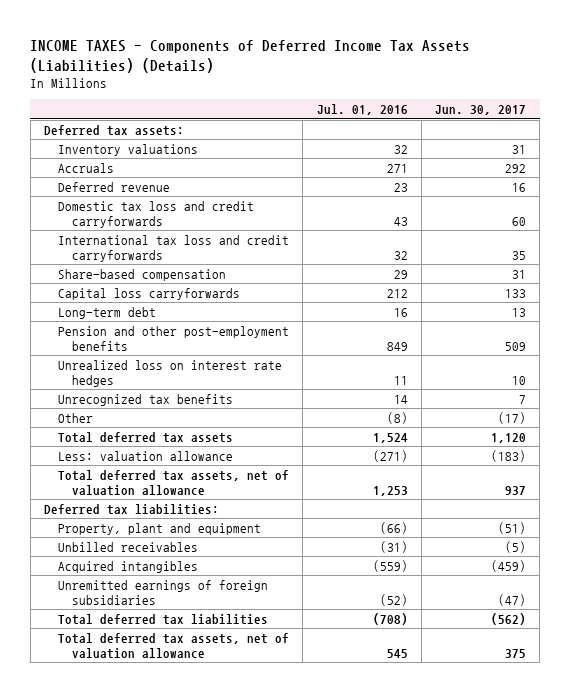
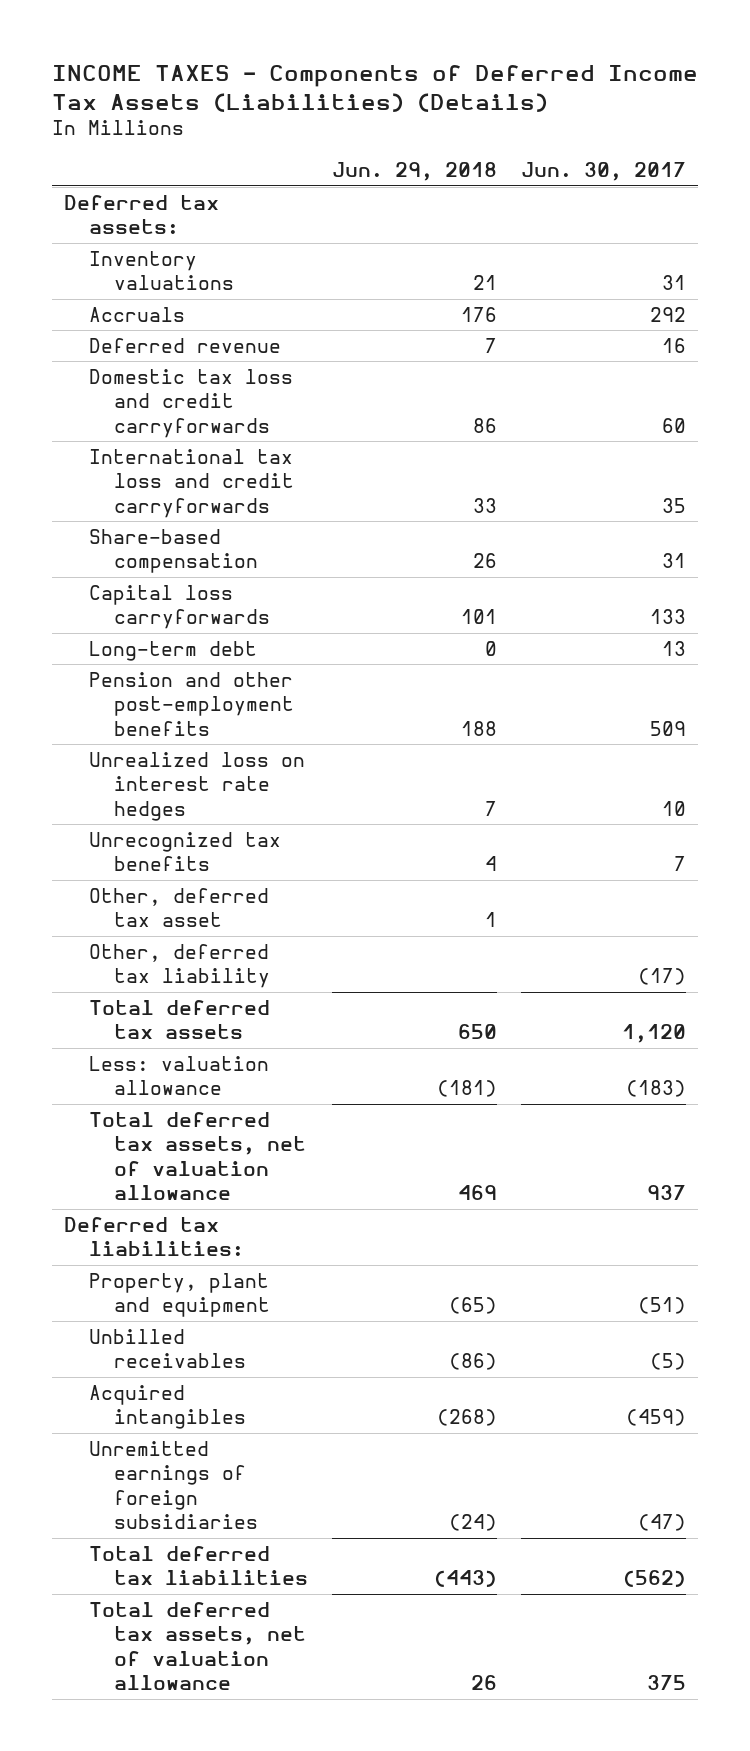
- | Jul. 01, 2016 | Jun. 30, 2017
+ | Jun. 29, 2018 | Jun. 30, 2017
- Other | (8) | (17)
+ Other, deferred tax asset | 1 |
+ Other, deferred tax liability | | (17)

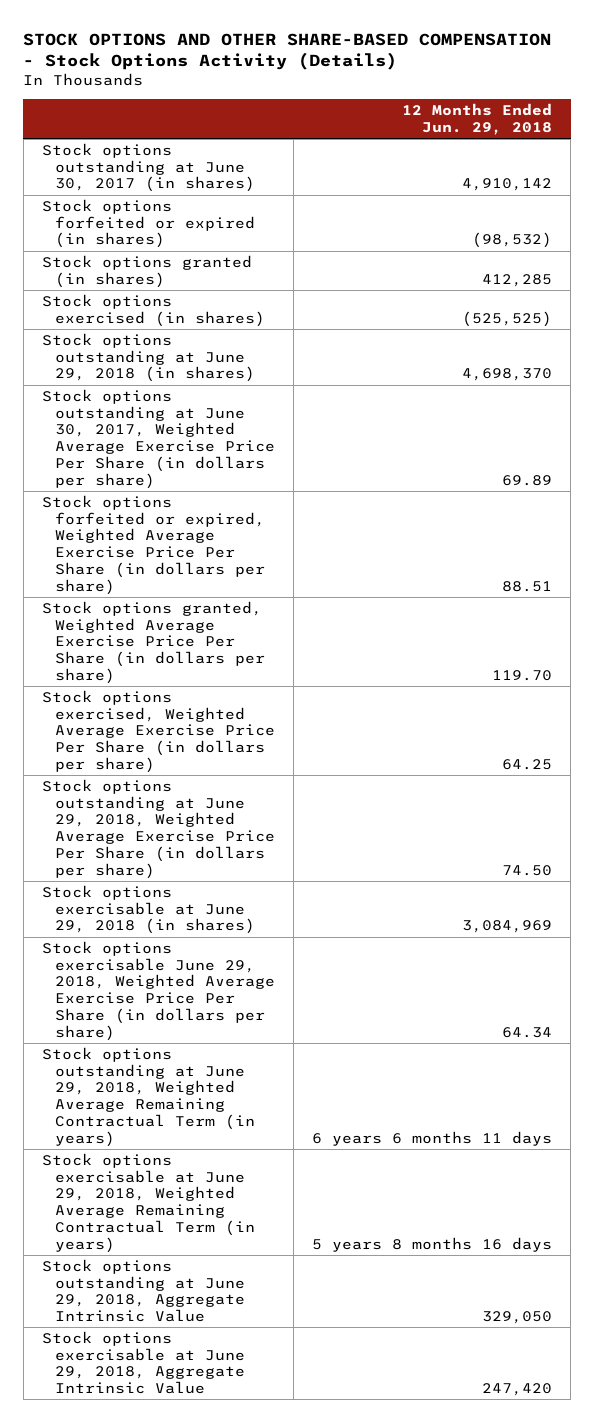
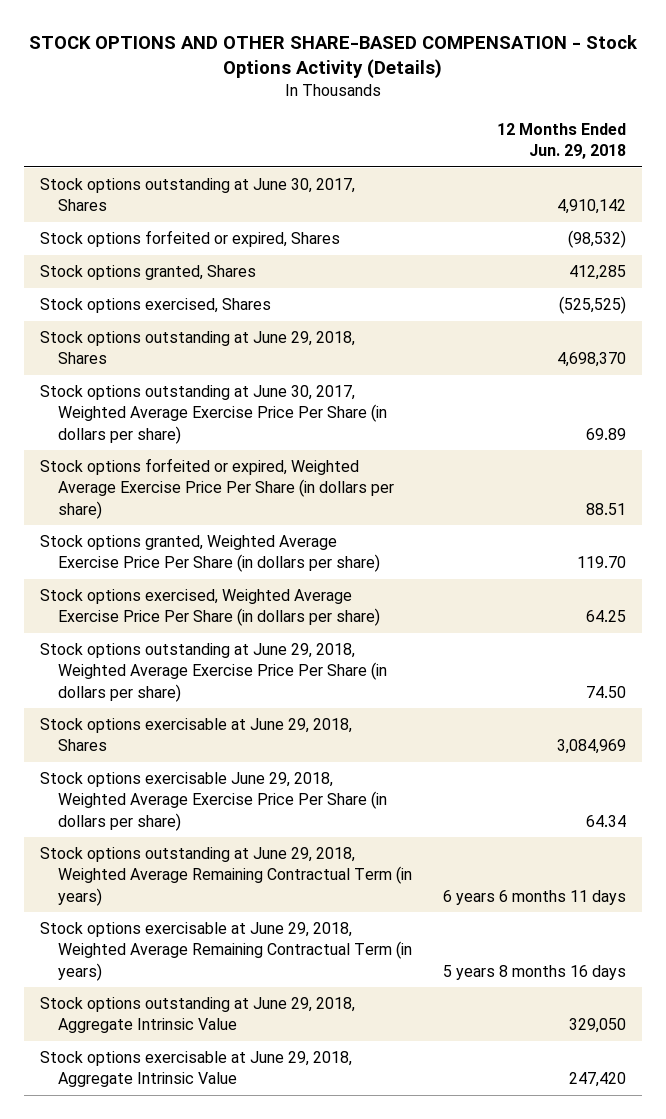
- Stock options outstanding at June 30, 2017 (in shares) | 4,910,142
- Stock options forfeited or expired (in shares) | (98,532)
- Stock options granted (in shares) | 412,285
- Stock options exercised (in shares) | (525,525)
- Stock options outstanding at June 29, 2018 (in shares) | 4,698,370
+ Stock options outstanding at June 30, 2017, Shares | 4,910,142
+ Stock options forfeited or expired, Shares | (98,532)
+ Stock options granted, Shares | 412,285
+ Stock options exercised, Shares | (525,525)
+ Stock options outstanding at June 29, 2018, Shares | 4,698,370
- Stock options exercisable at June 29, 2018 (in shares) | 3,084,969
+ Stock options exercisable at June 29, 2018, Shares | 3,084,969

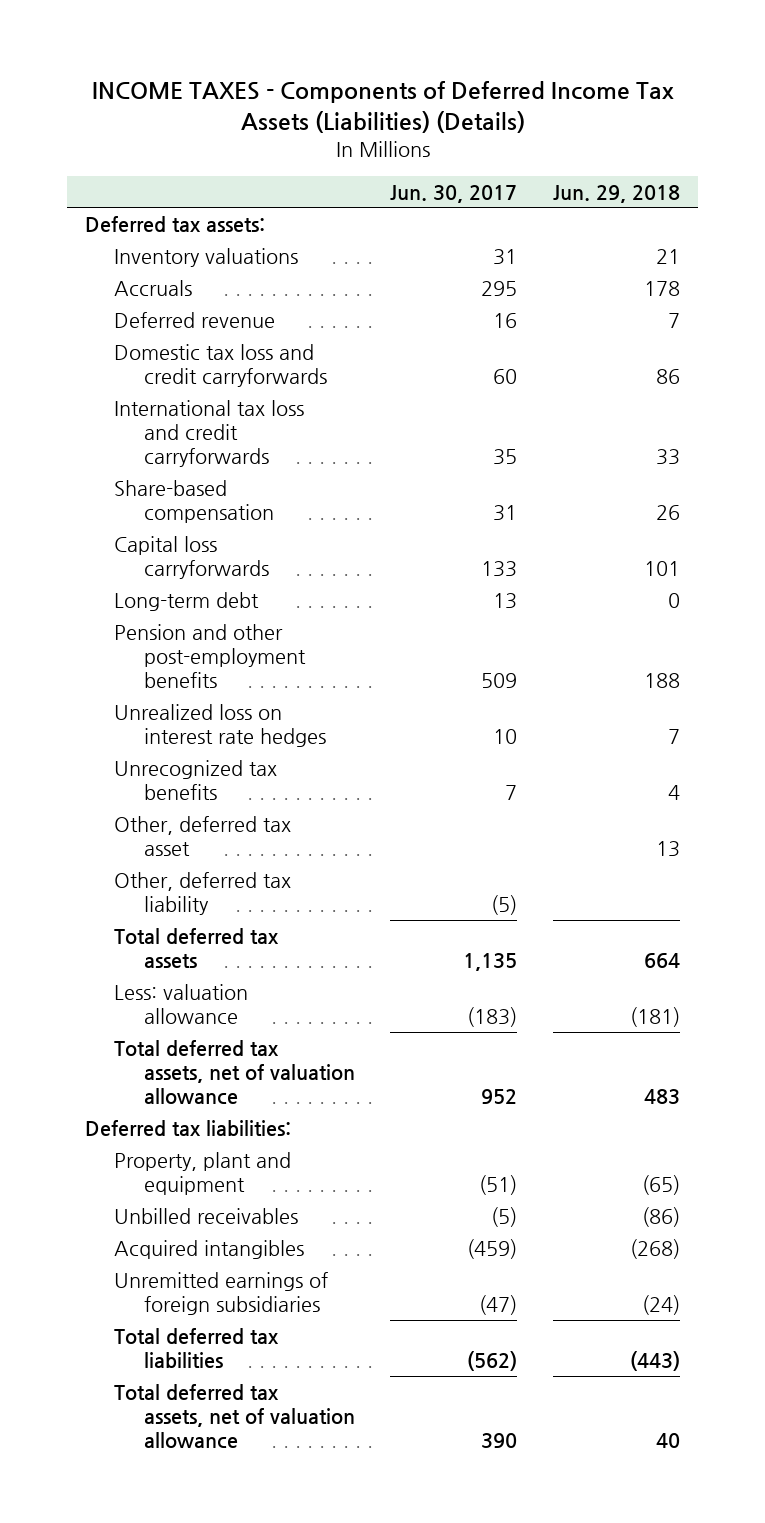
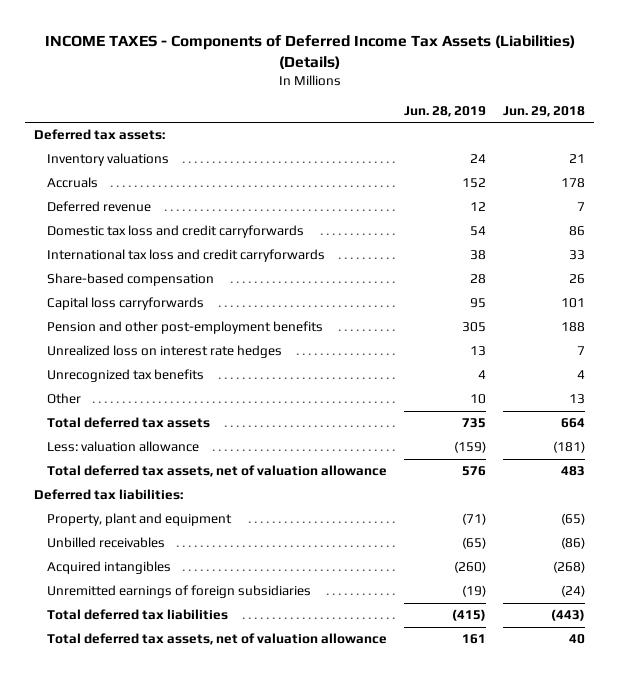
- | Jun. 30, 2017 | Jun. 29, 2018
+ | Jun. 28, 2019 | Jun. 29, 2018
- Long-term debt | 13 | 0
- Other, deferred tax asset | | 13
- Other, deferred tax liability | (5) |
+ Other | 10 | 13

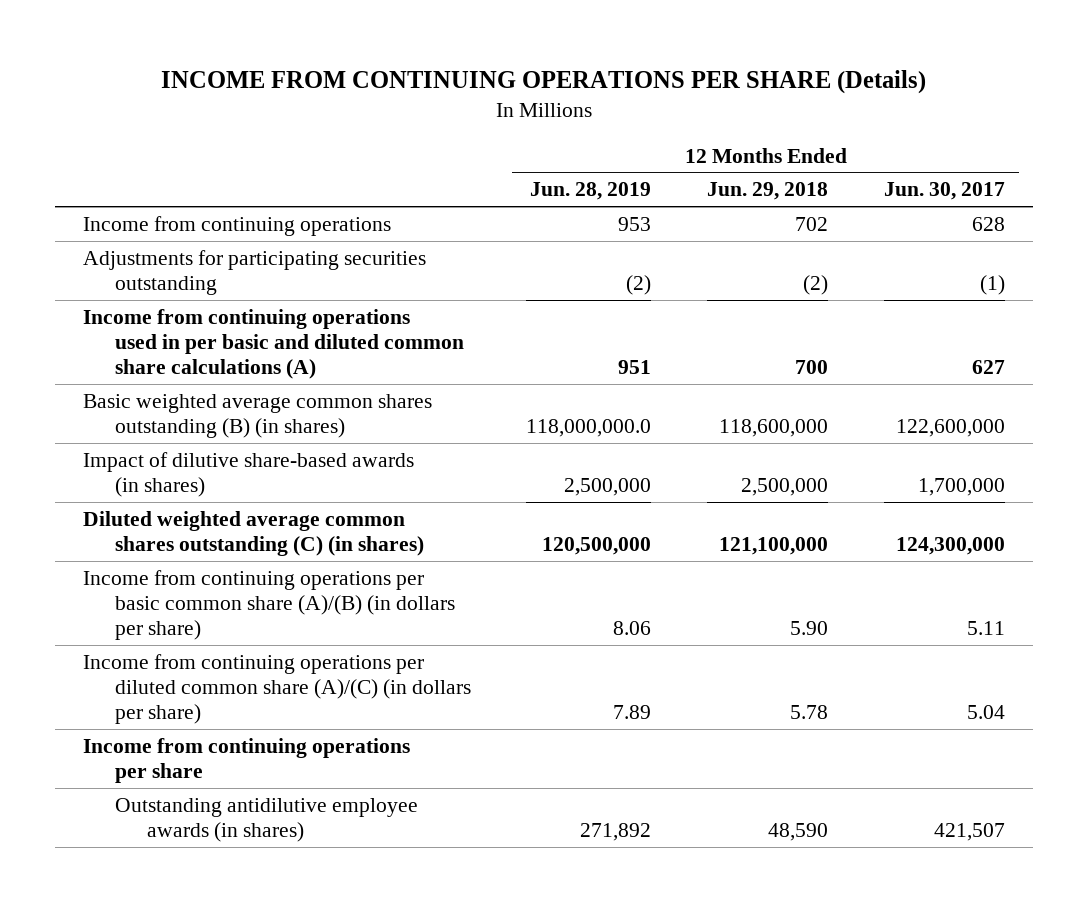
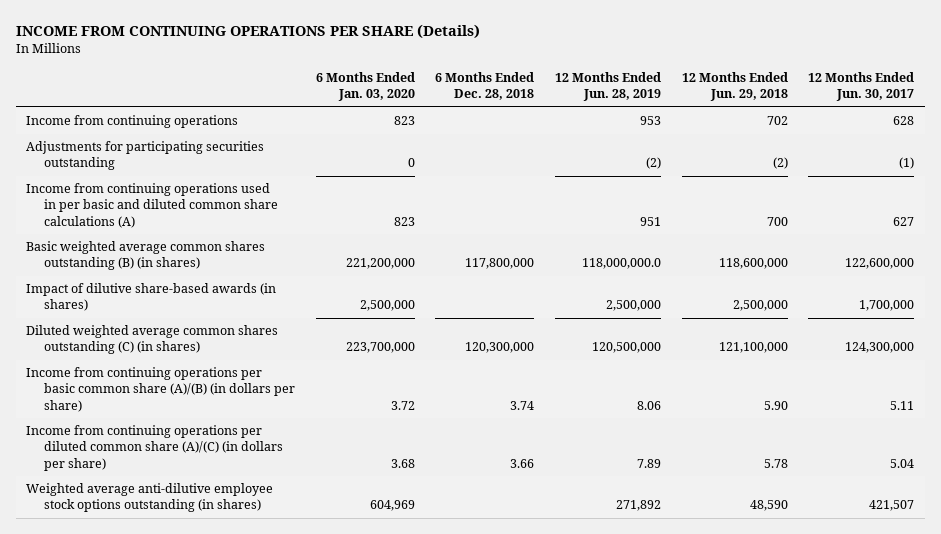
- | 12 Months Ended Jun. 28, 2019 | 12 Months Ended Jun. 29, 2018 | 12 Months Ended Jun. 30, 2017
+ | 6 Months Ended Jan. 03, 2020 | 6 Months Ended Dec. 28, 2018 | 12 Months Ended Jun. 28, 2019 | 12 Months Ended Jun. 29, 2018 | 12 Months Ended Jun. 30, 2017
- Income from continuing operations per share
- Outstanding antidilutive employee awards (in shares) | 271,892 | 48,590 | 421,507
+ Weighted average anti-dilutive employee stock options outstanding (in shares) | 604,969 | | 271,892 | 48,590 | 421,507

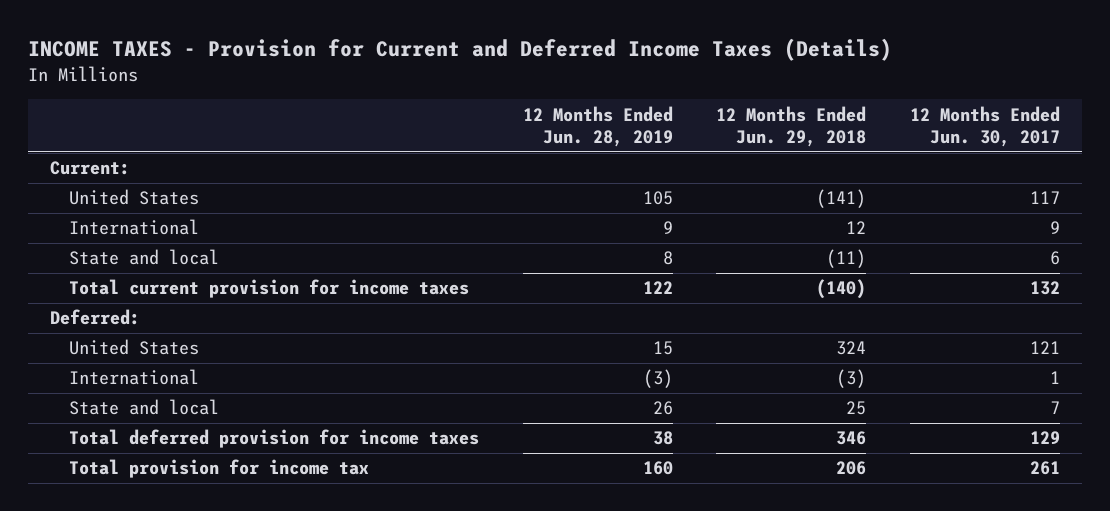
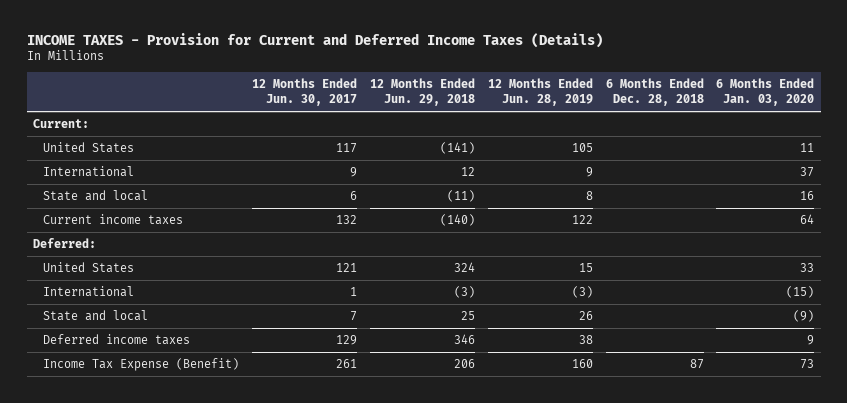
- | 12 Months Ended Jun. 28, 2019 | 12 Months Ended Jun. 29, 2018 | 12 Months Ended Jun. 30, 2017
+ | 12 Months Ended Jun. 30, 2017 | 12 Months Ended Jun. 29, 2018 | 12 Months Ended Jun. 28, 2019 | 6 Months Ended Dec. 28, 2018 | 6 Months Ended Jan. 03, 2020
- Total current provision for income taxes | 122 | (140) | 132
+ Current income taxes | 132 | (140) | 122 | | 64
- Total deferred provision for income taxes | 38 | 346 | 129
- Total provision for income tax | 160 | 206 | 261
+ Deferred income taxes | 129 | 346 | 38 | | 9
+ Income Tax Expense (Benefit) | 261 | 206 | 160 | 87 | 73

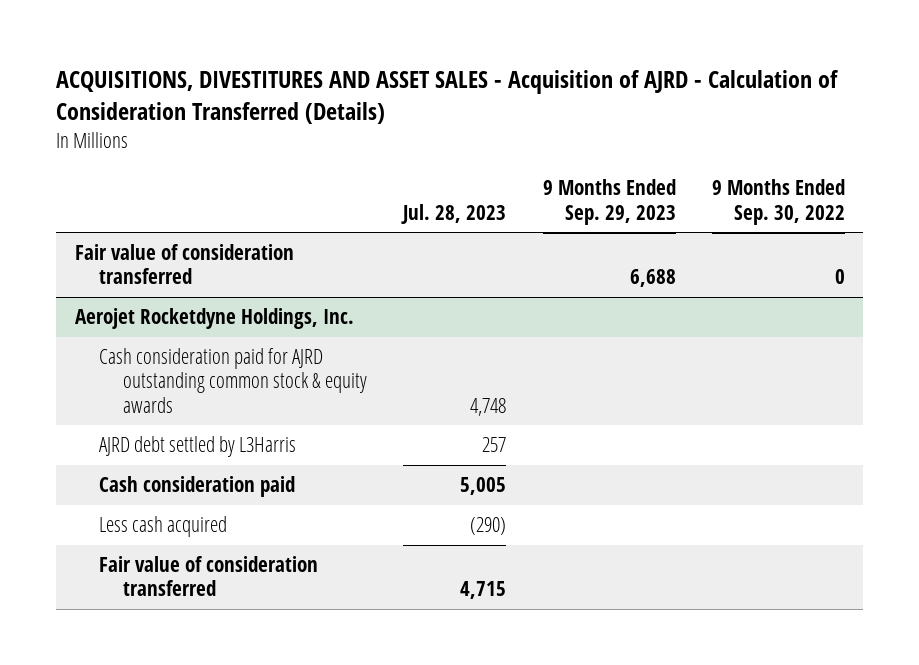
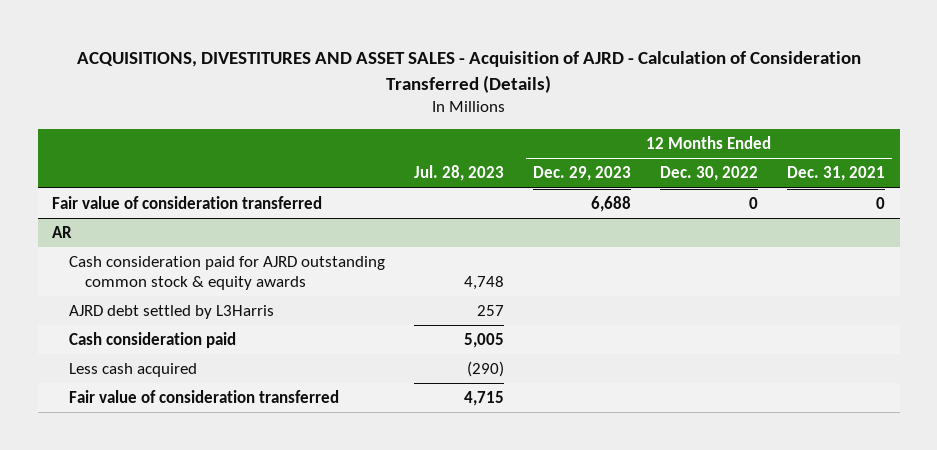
- | Jul. 28, 2023 | 9 Months Ended Sep. 29, 2023 | 9 Months Ended Sep. 30, 2022
+ | Jul. 28, 2023 | 12 Months Ended Dec. 29, 2023 | 12 Months Ended Dec. 30, 2022 | 12 Months Ended Dec. 31, 2021
- Aerojet Rocketdyne Holdings, Inc.
+ AR

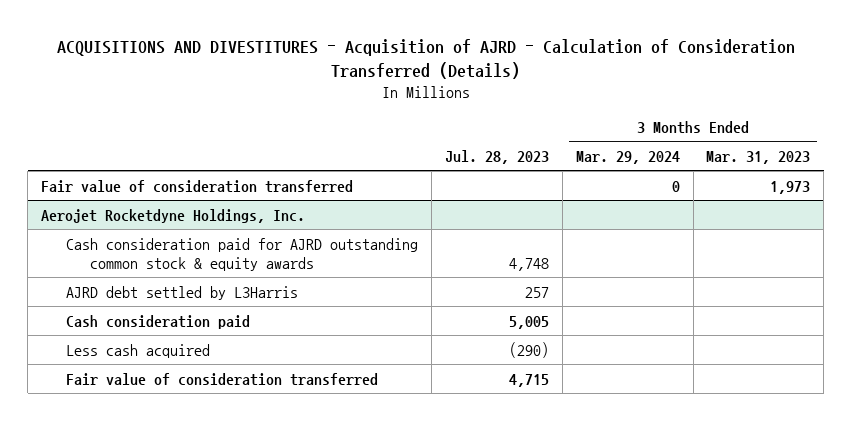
- ACQUISITIONS, DIVESTITURES AND ASSET SALES - Acquisition of AJRD - Calculation of Consideration Transferred (Details)
+ ACQUISITIONS AND DIVESTITURES - Acquisition of AJRD - Calculation of Consideration Transferred (Details)
- | Jul. 28, 2023 | 12 Months Ended Dec. 29, 2023 | 12 Months Ended Dec. 30, 2022 | 12 Months Ended Dec. 31, 2021
+ | Jul. 28, 2023 | 3 Months Ended Mar. 29, 2024 | 3 Months Ended Mar. 31, 2023
- AR
+ Aerojet Rocketdyne Holdings, Inc.

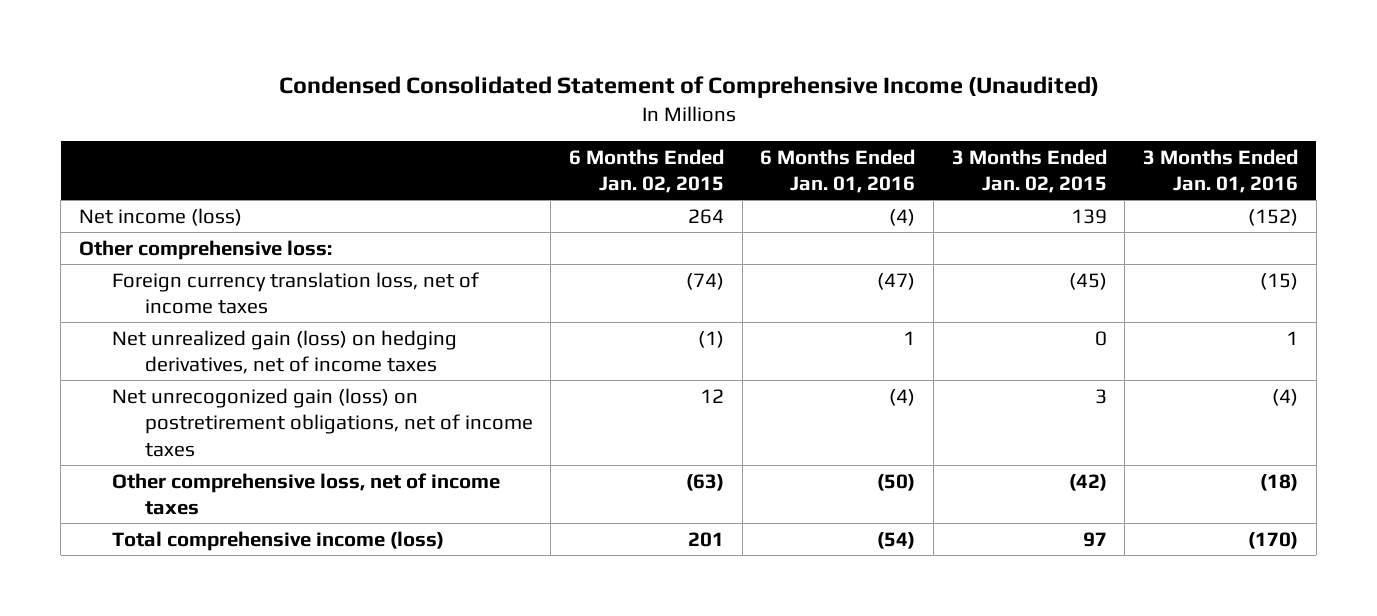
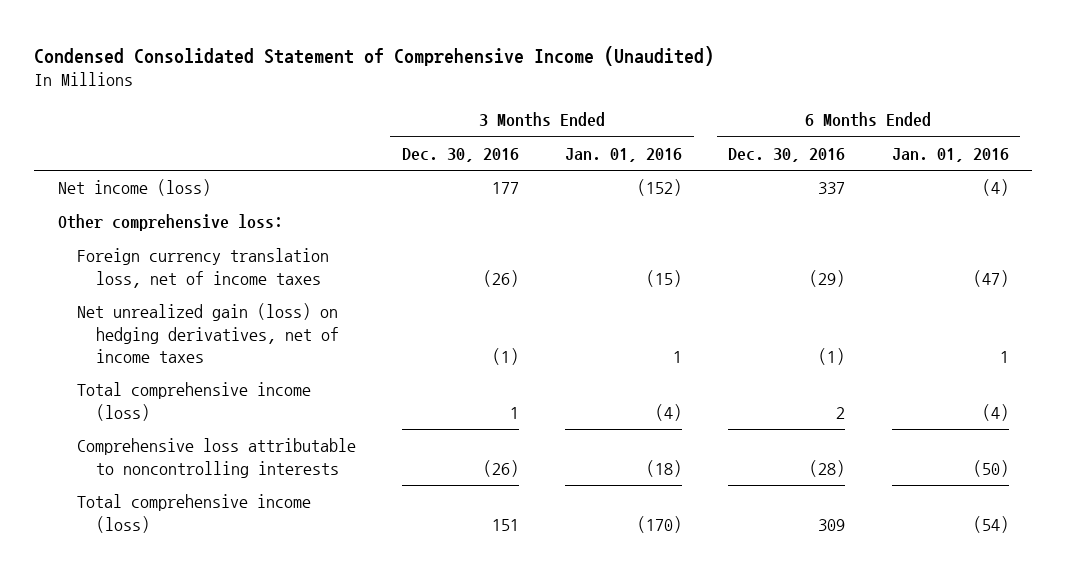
- | 6 Months Ended Jan. 02, 2015 | 6 Months Ended Jan. 01, 2016 | 3 Months Ended Jan. 02, 2015 | 3 Months Ended Jan. 01, 2016
+ | 3 Months Ended Dec. 30, 2016 | 3 Months Ended Jan. 01, 2016 | 6 Months Ended Dec. 30, 2016 | 6 Months Ended Jan. 01, 2016
- Net unrecogonized gain (loss) on postretirement obligations, net of income taxes | 12 | (4) | 3 | (4)
- Other comprehensive loss, net of income taxes | (63) | (50) | (42) | (18)
+ Total comprehensive income (loss) | 1 | (4) | 2 | (4)
+ Comprehensive loss attributable to noncontrolling interests | (26) | (18) | (28) | (50)

